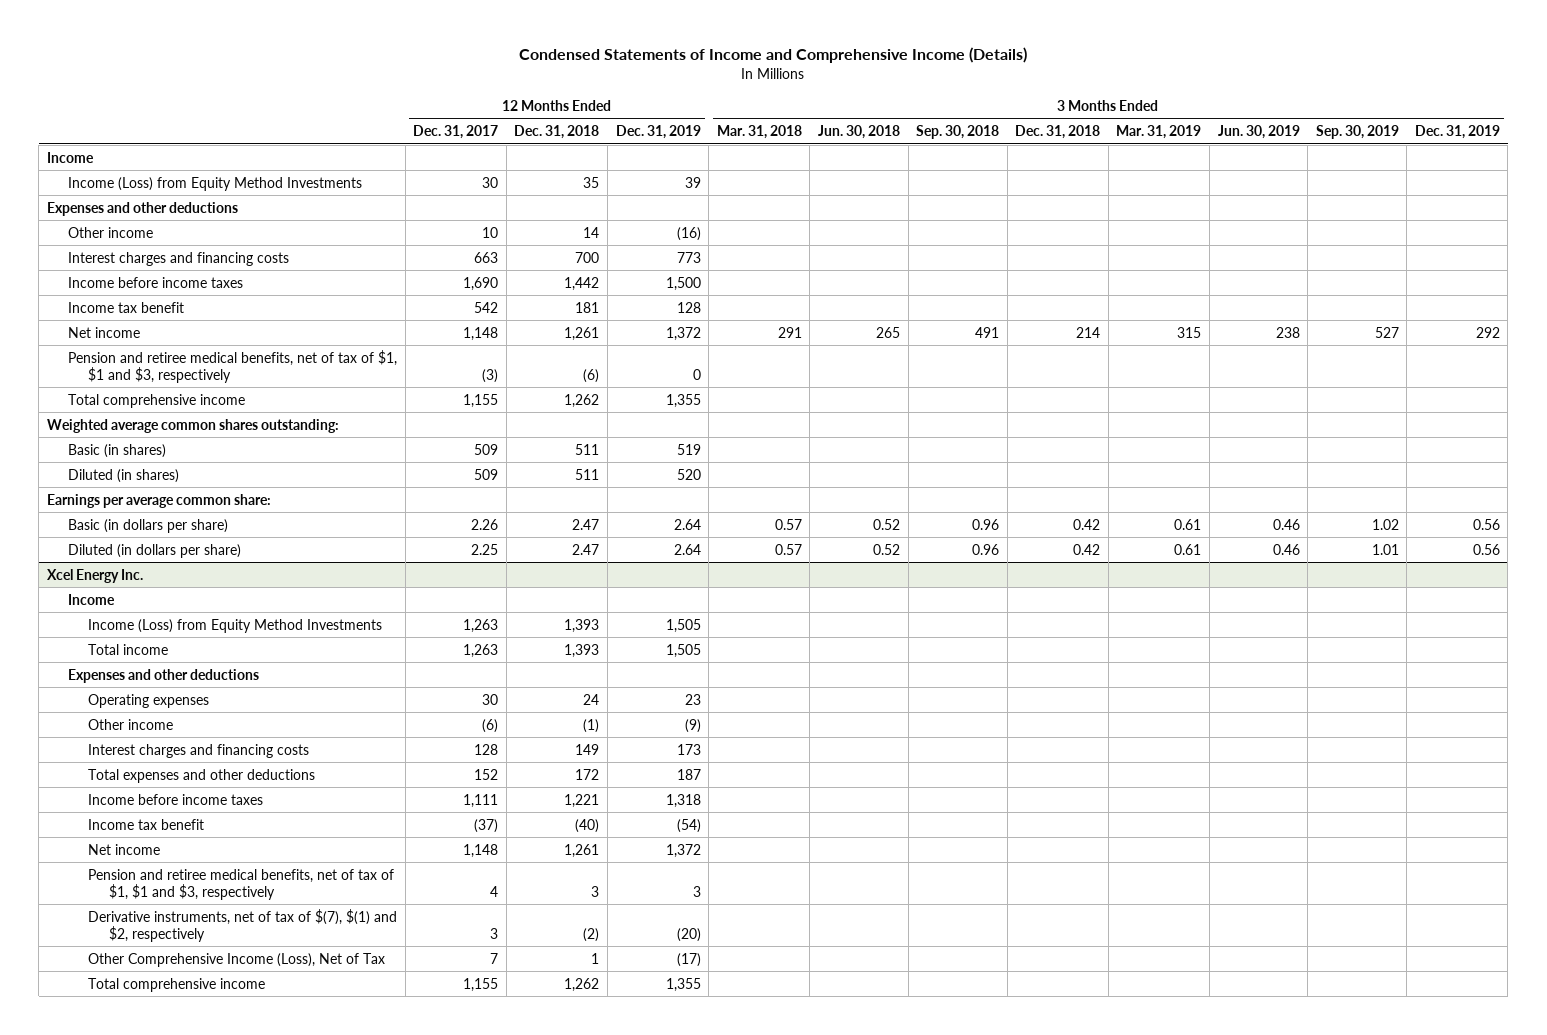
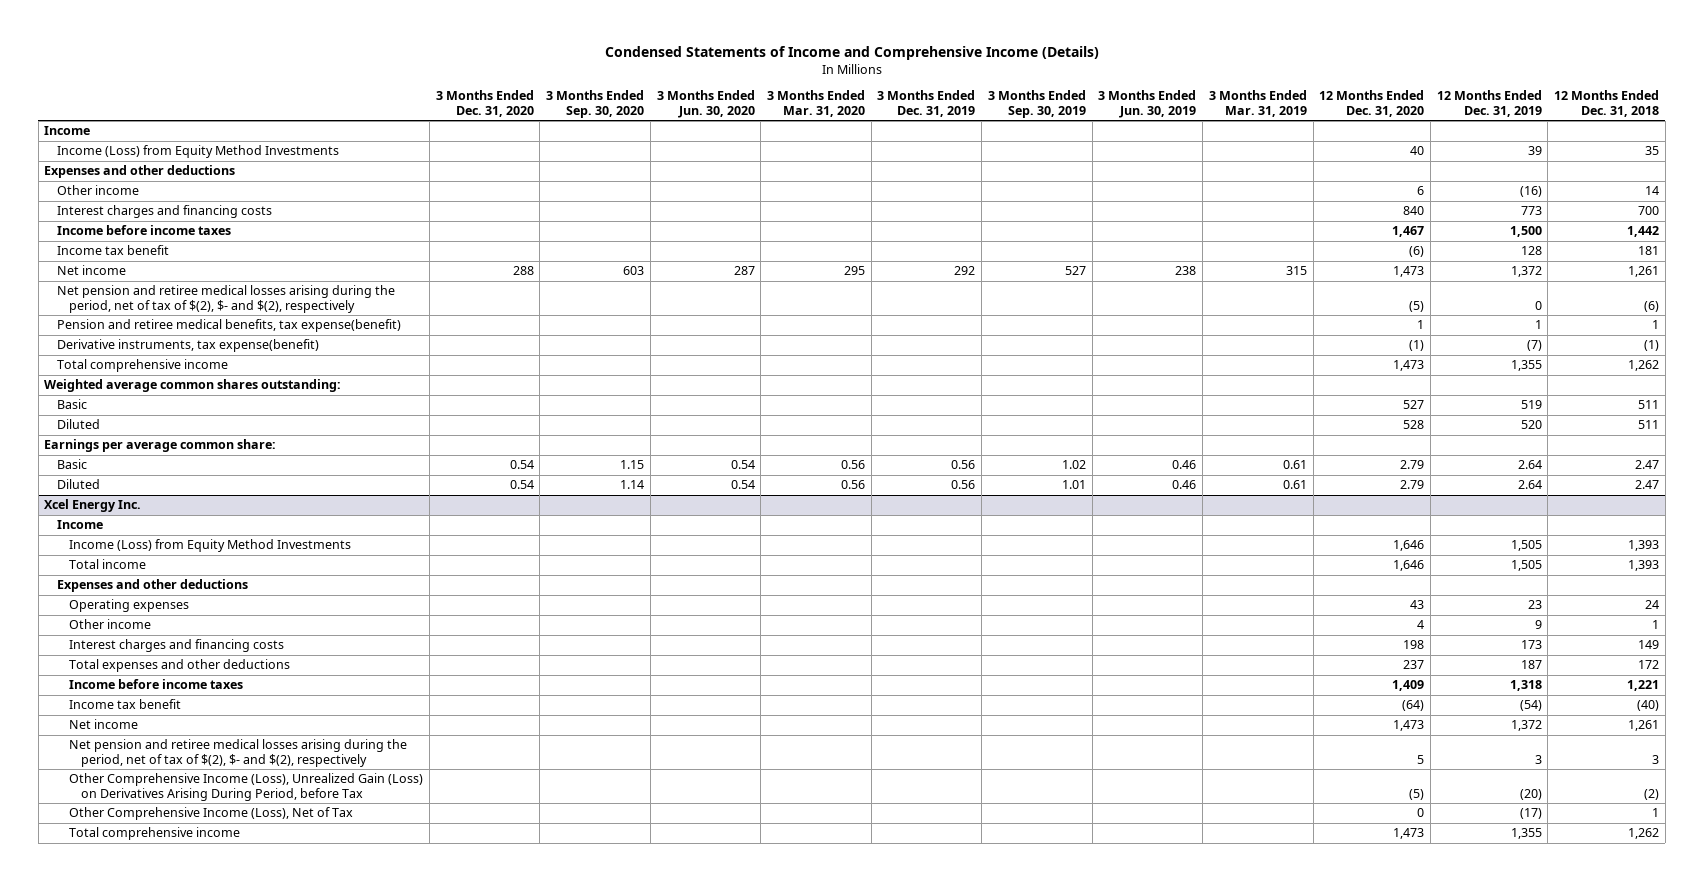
- | 12 Months Ended Dec. 31, 2017 | 12 Months Ended Dec. 31, 2018 | 12 Months Ended Dec. 31, 2019 | 3 Months Ended Mar. 31, 2018 | 3 Months Ended Jun. 30, 2018 | 3 Months Ended Sep. 30, 2018 | 3 Months Ended Dec. 31, 2018 | 3 Months Ended Mar. 31, 2019 | 3 Months Ended Jun. 30, 2019 | 3 Months Ended Sep. 30, 2019 | 3 Months Ended Dec. 31, 2019
+ | 3 Months Ended Dec. 31, 2020 | 3 Months Ended Sep. 30, 2020 | 3 Months Ended Jun. 30, 2020 | 3 Months Ended Mar. 31, 2020 | 3 Months Ended Dec. 31, 2019 | 3 Months Ended Sep. 30, 2019 | 3 Months Ended Jun. 30, 2019 | 3 Months Ended Mar. 31, 2019 | 12 Months Ended Dec. 31, 2020 | 12 Months Ended Dec. 31, 2019 | 12 Months Ended Dec. 31, 2018
- Pension and retiree medical benefits, net of tax of $1, $1 and $3, respectively | (3) | (6) | 0 | | | | | | | |
+ Net pension and retiree medical losses arising during the period, net of tax of $(2), $- and $(2), respectively | | | | | | | | | (5) | 0 | (6)
+ Pension and retiree medical benefits, tax expense(benefit) | | | | | | | | | 1 | 1 | 1
+ Derivative instruments, tax expense(benefit) | | | | | | | | | (1) | (7) | (1)
- Basic (in shares) | 509 | 511 | 519 | | | | | | | |
- Diluted (in shares) | 509 | 511 | 520 | | | | | | | |
+ Basic | | | | | | | | | 527 | 519 | 511
+ Diluted | | | | | | | | | 528 | 520 | 511
- Basic (in dollars per share) | 2.26 | 2.47 | 2.64 | 0.57 | 0.52 | 0.96 | 0.42 | 0.61 | 0.46 | 1.02 | 0.56
- Diluted (in dollars per share) | 2.25 | 2.47 | 2.64 | 0.57 | 0.52 | 0.96 | 0.42 | 0.61 | 0.46 | 1.01 | 0.56
+ Basic | 0.54 | 1.15 | 0.54 | 0.56 | 0.56 | 1.02 | 0.46 | 0.61 | 2.79 | 2.64 | 2.47
+ Diluted | 0.54 | 1.14 | 0.54 | 0.56 | 0.56 | 1.01 | 0.46 | 0.61 | 2.79 | 2.64 | 2.47
@ Xcel Energy Inc.
- Other income | (6) | (1) | (9) | | | | | | | |
+ Other income | | | | | | | | | 4 | 9 | 1
- Pension and retiree medical benefits, net of tax of $1, $1 and $3, respectively | 4 | 3 | 3 | | | | | | | |
- Derivative instruments, net of tax of $(7), $(1) and $2, respectively | 3 | (2) | (20) | | | | | | | |
+ Net pension and retiree medical losses arising during the period, net of tax of $(2), $- and $(2), respectively | | | | | | | | | 5 | 3 | 3
+ Other Comprehensive Income (Loss), Unrealized Gain (Loss) on Derivatives Arising During Period, before Tax | | | | | | | | | (5) | (20) | (2)

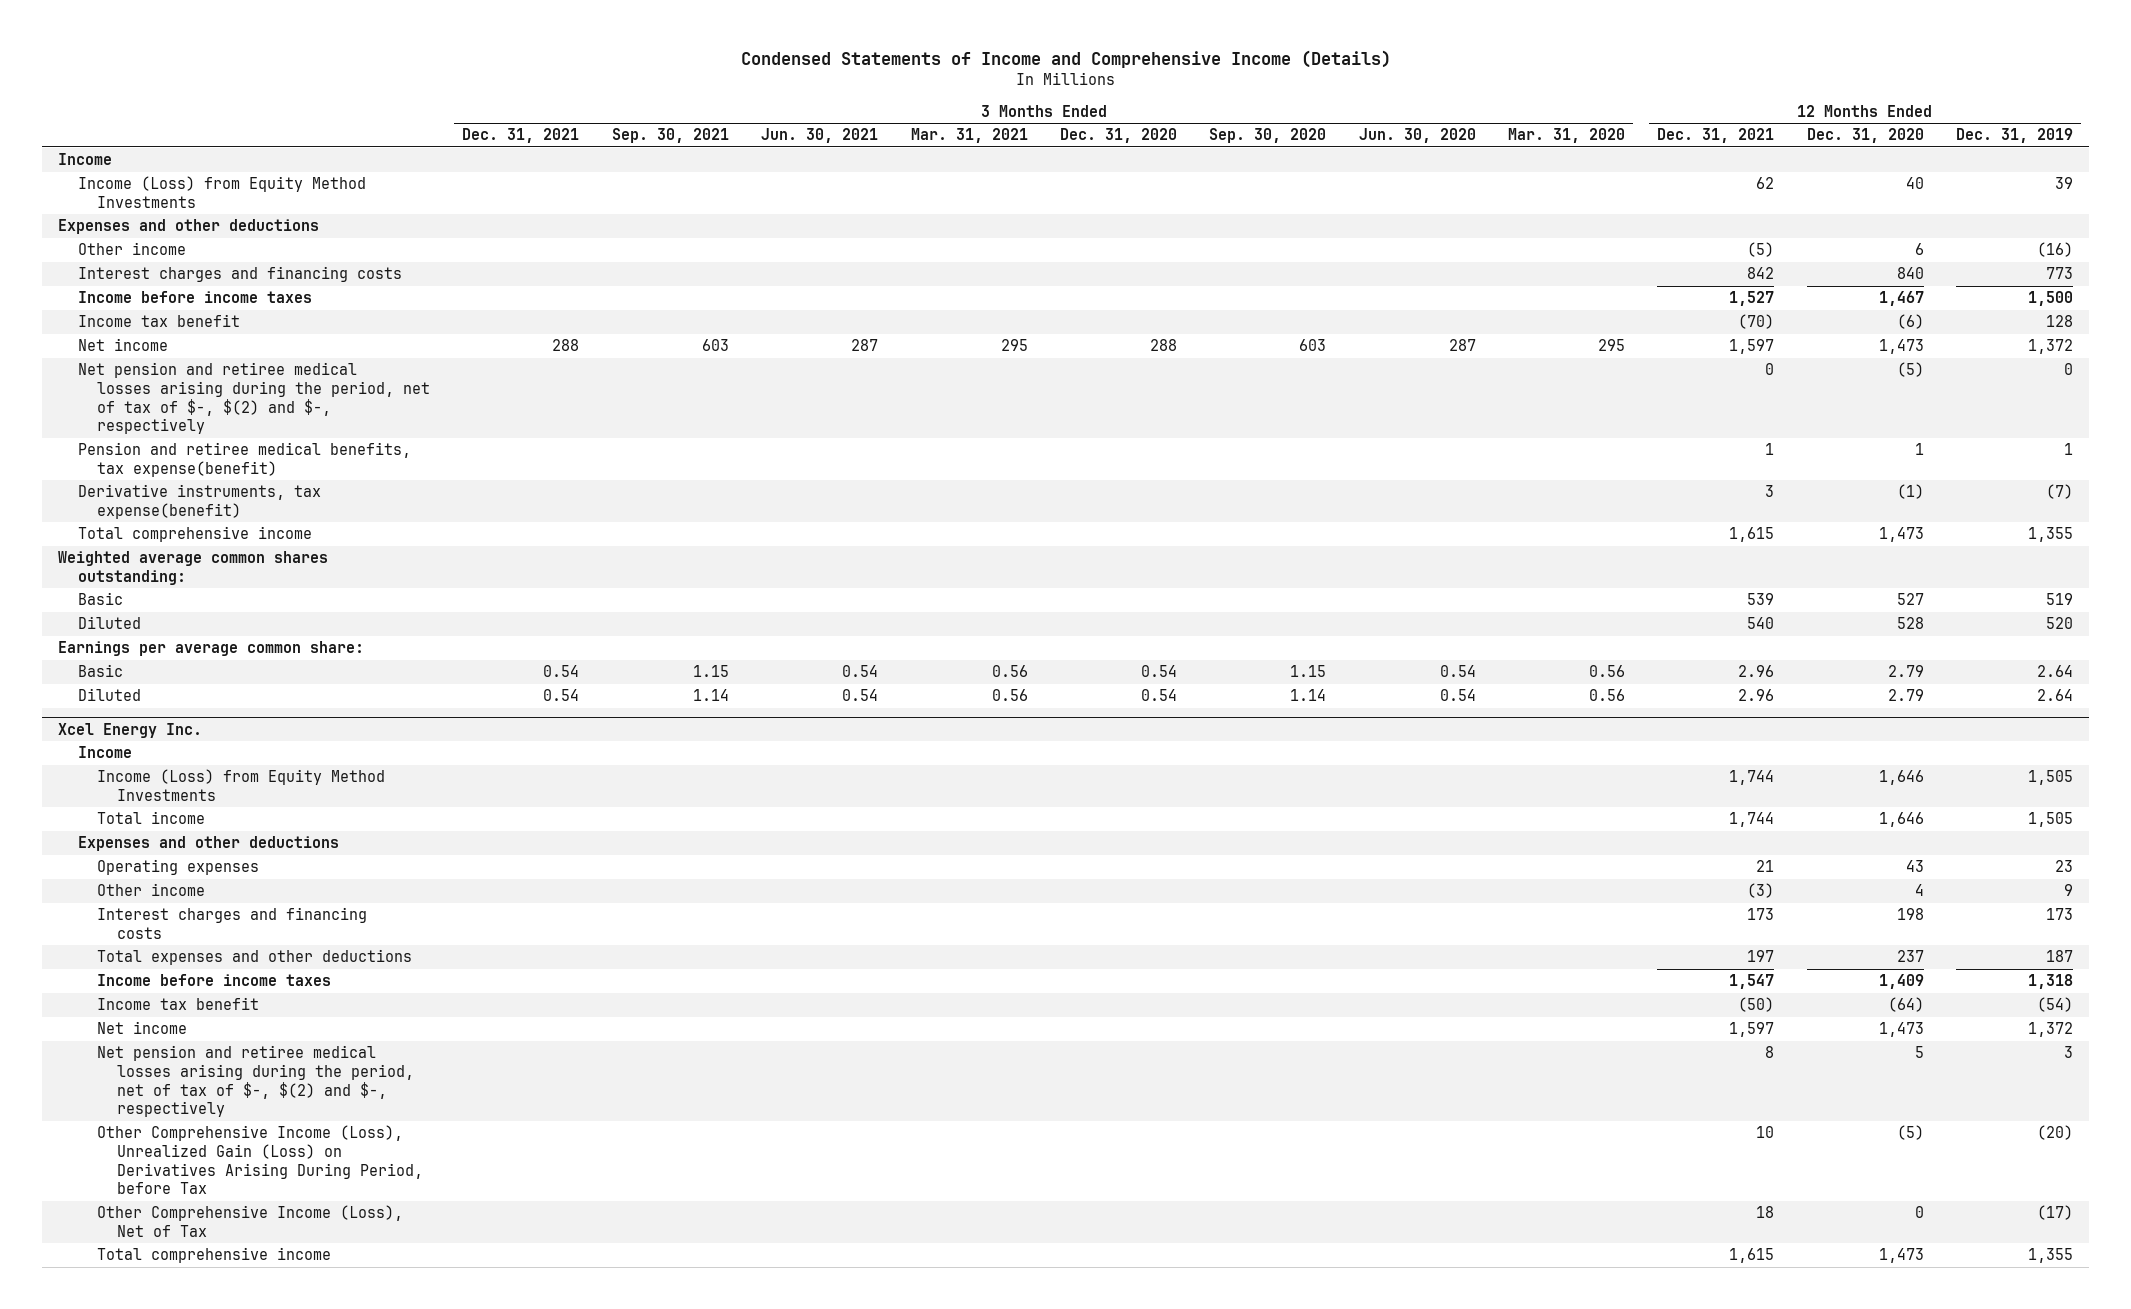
- | 3 Months Ended Dec. 31, 2020 | 3 Months Ended Sep. 30, 2020 | 3 Months Ended Jun. 30, 2020 | 3 Months Ended Mar. 31, 2020 | 3 Months Ended Dec. 31, 2019 | 3 Months Ended Sep. 30, 2019 | 3 Months Ended Jun. 30, 2019 | 3 Months Ended Mar. 31, 2019 | 12 Months Ended Dec. 31, 2020 | 12 Months Ended Dec. 31, 2019 | 12 Months Ended Dec. 31, 2018
+ | 3 Months Ended Dec. 31, 2021 | 3 Months Ended Sep. 30, 2021 | 3 Months Ended Jun. 30, 2021 | 3 Months Ended Mar. 31, 2021 | 3 Months Ended Dec. 31, 2020 | 3 Months Ended Sep. 30, 2020 | 3 Months Ended Jun. 30, 2020 | 3 Months Ended Mar. 31, 2020 | 12 Months Ended Dec. 31, 2021 | 12 Months Ended Dec. 31, 2020 | 12 Months Ended Dec. 31, 2019
- Net pension and retiree medical losses arising during the period, net of tax of $(2), $- and $(2), respectively | | | | | | | | | (5) | 0 | (6)
+ Net pension and retiree medical losses arising during the period, net of tax of $-, $(2) and $-, respectively | | | | | | | | | 0 | (5) | 0
@ Xcel Energy Inc.
- Net pension and retiree medical losses arising during the period, net of tax of $(2), $- and $(2), respectively | | | | | | | | | 5 | 3 | 3
+ Net pension and retiree medical losses arising during the period, net of tax of $-, $(2) and $-, respectively | | | | | | | | | 8 | 5 | 3

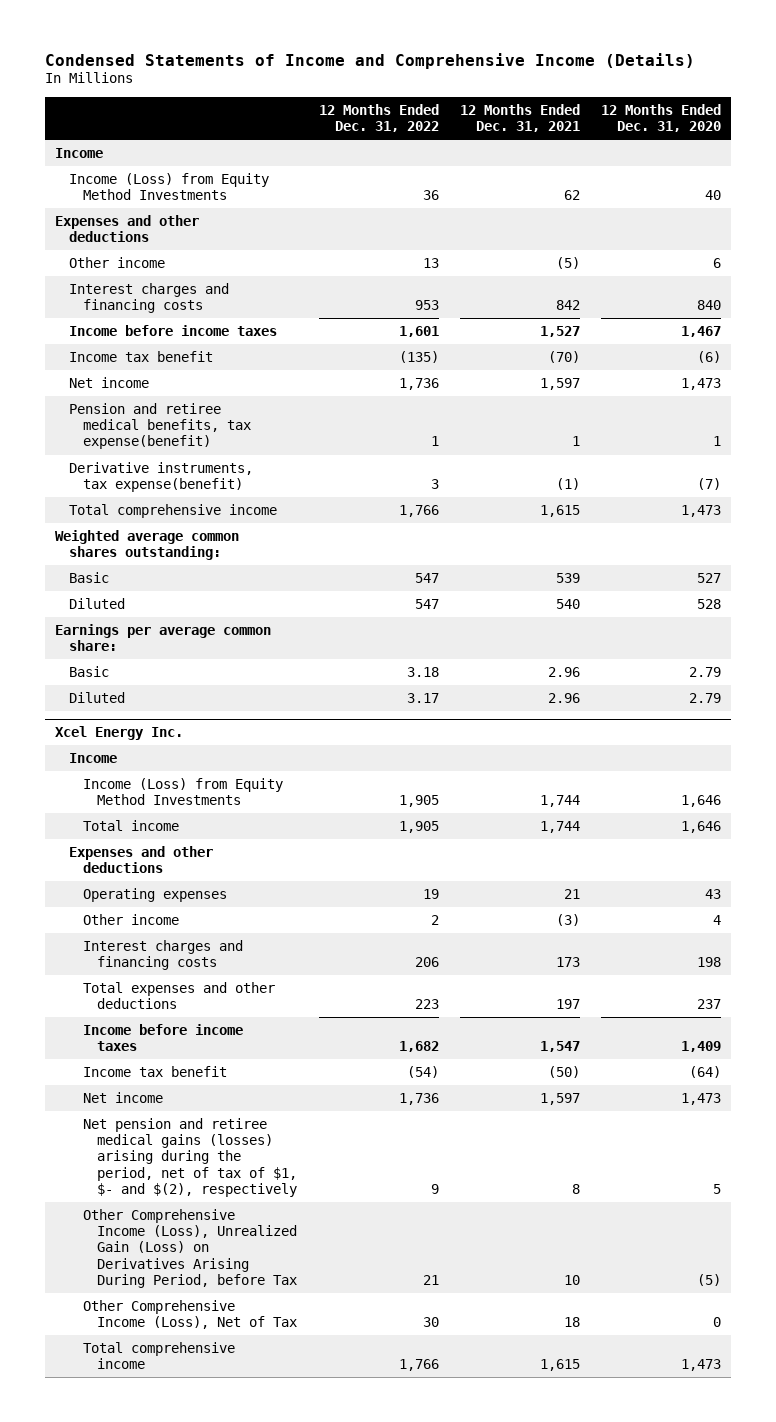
- | 3 Months Ended Dec. 31, 2021 | 3 Months Ended Sep. 30, 2021 | 3 Months Ended Jun. 30, 2021 | 3 Months Ended Mar. 31, 2021 | 3 Months Ended Dec. 31, 2020 | 3 Months Ended Sep. 30, 2020 | 3 Months Ended Jun. 30, 2020 | 3 Months Ended Mar. 31, 2020 | 12 Months Ended Dec. 31, 2021 | 12 Months Ended Dec. 31, 2020 | 12 Months Ended Dec. 31, 2019
+ | 12 Months Ended Dec. 31, 2022 | 12 Months Ended Dec. 31, 2021 | 12 Months Ended Dec. 31, 2020
- Net pension and retiree medical losses arising during the period, net of tax of $-, $(2) and $-, respectively | | | | | | | | | 0 | (5) | 0
- Derivative instruments, tax expense(benefit) | | | | | | | | | 3 | (1) | (7)
+ Derivative instruments, tax expense(benefit) | 3 | (1) | (7)
@ Xcel Energy Inc.
- Net pension and retiree medical losses arising during the period, net of tax of $-, $(2) and $-, respectively | | | | | | | | | 8 | 5 | 3
+ Net pension and retiree medical gains (losses) arising during the period, net of tax of $1, $- and $(2), respectively | 9 | 8 | 5

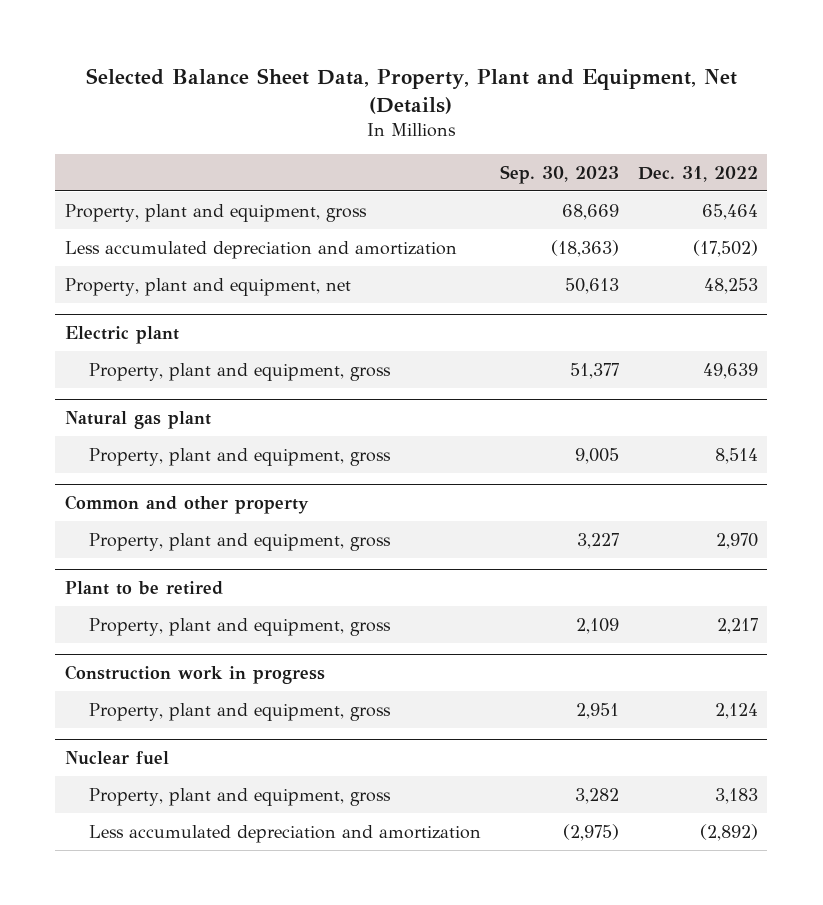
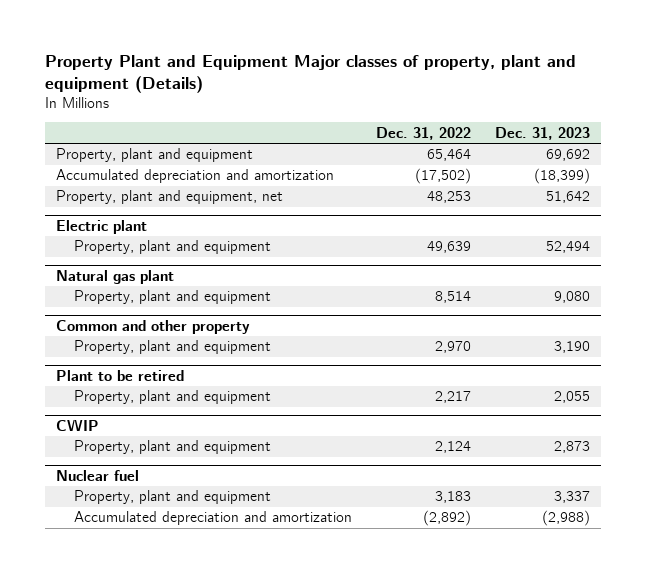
- Selected Balance Sheet Data, Property, Plant and Equipment, Net (Details)
+ Property Plant and Equipment Major classes of property, plant and equipment (Details)
- | Sep. 30, 2023 | Dec. 31, 2022
+ | Dec. 31, 2022 | Dec. 31, 2023
- Property, plant and equipment, gross | 68,669 | 65,464
- Less accumulated depreciation and amortization | (18,363) | (17,502)
+ Property, plant and equipment | 65,464 | 69,692
+ Accumulated depreciation and amortization | (17,502) | (18,399)
@ Electric plant
- Property, plant and equipment, gross | 51,377 | 49,639
+ Property, plant and equipment | 49,639 | 52,494
@ Natural gas plant
- Property, plant and equipment, gross | 9,005 | 8,514
+ Property, plant and equipment | 8,514 | 9,080
@ Common and other property
- Property, plant and equipment, gross | 3,227 | 2,970
+ Property, plant and equipment | 2,970 | 3,190
@ Plant to be retired
- Property, plant and equipment, gross | 2,109 | 2,217
- Construction work in progress
- Property, plant and equipment, gross | 2,951 | 2,124
@ Plant to be retired
+ Property, plant and equipment | 2,217 | 2,055
+ CWIP
+ Property, plant and equipment | 2,124 | 2,873
@ Nuclear fuel
- Property, plant and equipment, gross | 3,282 | 3,183
- Less accumulated depreciation and amortization | (2,975) | (2,892)
+ Property, plant and equipment | 3,183 | 3,337
+ Accumulated depreciation and amortization | (2,892) | (2,988)

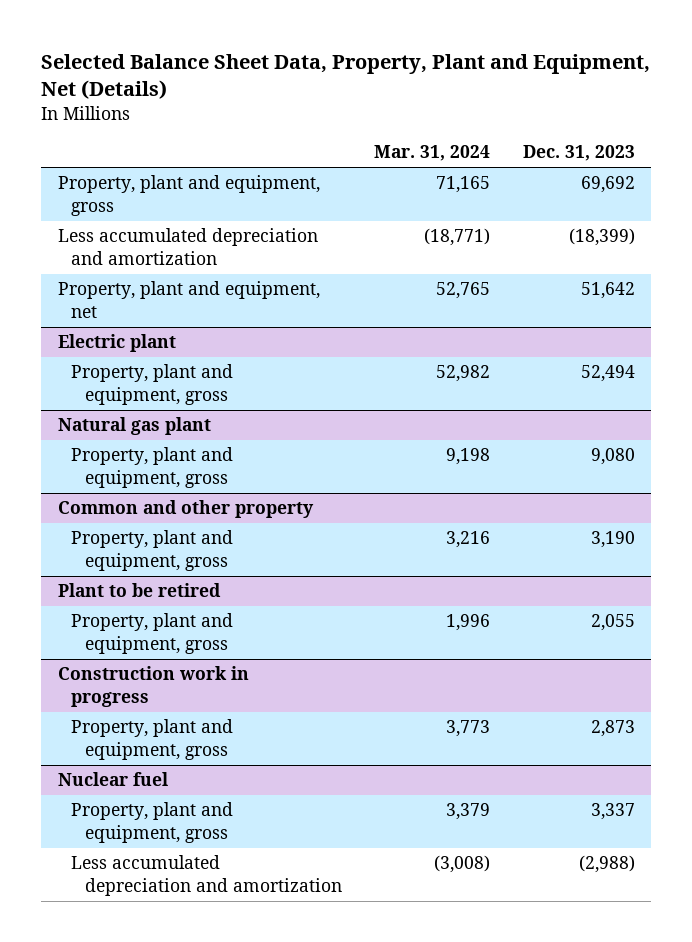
- Property Plant and Equipment Major classes of property, plant and equipment (Details)
+ Selected Balance Sheet Data, Property, Plant and Equipment, Net (Details)
- | Dec. 31, 2022 | Dec. 31, 2023
+ | Mar. 31, 2024 | Dec. 31, 2023
- Property, plant and equipment | 65,464 | 69,692
- Accumulated depreciation and amortization | (17,502) | (18,399)
+ Property, plant and equipment, gross | 71,165 | 69,692
+ Less accumulated depreciation and amortization | (18,771) | (18,399)
@ Electric plant
- Property, plant and equipment | 49,639 | 52,494
+ Property, plant and equipment, gross | 52,982 | 52,494
@ Natural gas plant
- Property, plant and equipment | 8,514 | 9,080
+ Property, plant and equipment, gross | 9,198 | 9,080
@ Common and other property
- Property, plant and equipment | 2,970 | 3,190
+ Property, plant and equipment, gross | 3,216 | 3,190
@ Plant to be retired
- Property, plant and equipment | 2,217 | 2,055
- CWIP
- Property, plant and equipment | 2,124 | 2,873
@ Plant to be retired
+ Property, plant and equipment, gross | 1,996 | 2,055
+ Construction work in progress
+ Property, plant and equipment, gross | 3,773 | 2,873
@ Nuclear fuel
- Property, plant and equipment | 3,183 | 3,337
- Accumulated depreciation and amortization | (2,892) | (2,988)
+ Property, plant and equipment, gross | 3,379 | 3,337
+ Less accumulated depreciation and amortization | (3,008) | (2,988)

